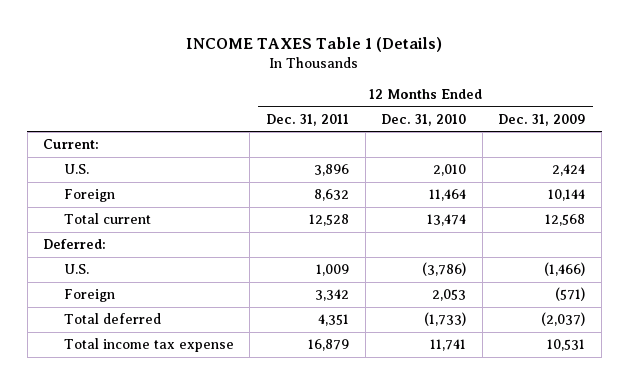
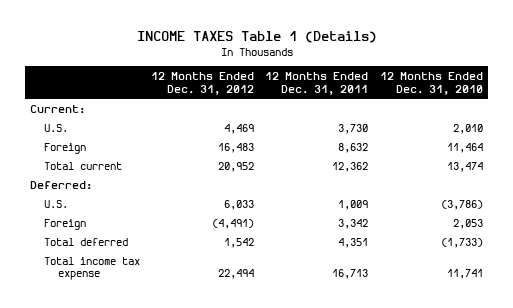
- | 12 Months Ended Dec. 31, 2011 | 12 Months Ended Dec. 31, 2010 | 12 Months Ended Dec. 31, 2009
+ | 12 Months Ended Dec. 31, 2012 | 12 Months Ended Dec. 31, 2011 | 12 Months Ended Dec. 31, 2010
- U.S. | 3,896 | 2,010 | 2,424
+ U.S. | 4,469 | 3,730 | 2,010
- Total current | 12,528 | 13,474 | 12,568
+ Total current | 20,952 | 12,362 | 13,474
- Total income tax expense | 16,879 | 11,741 | 10,531
+ Total income tax expense | 22,494 | 16,713 | 11,741

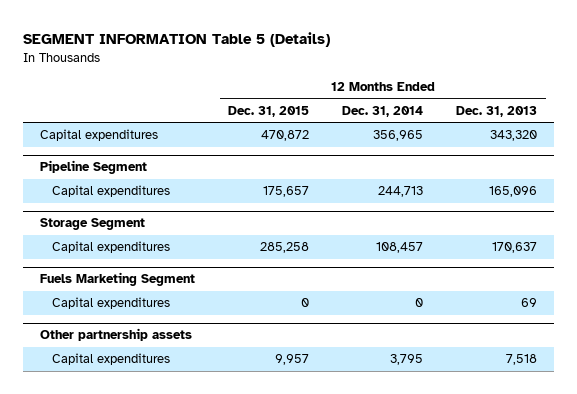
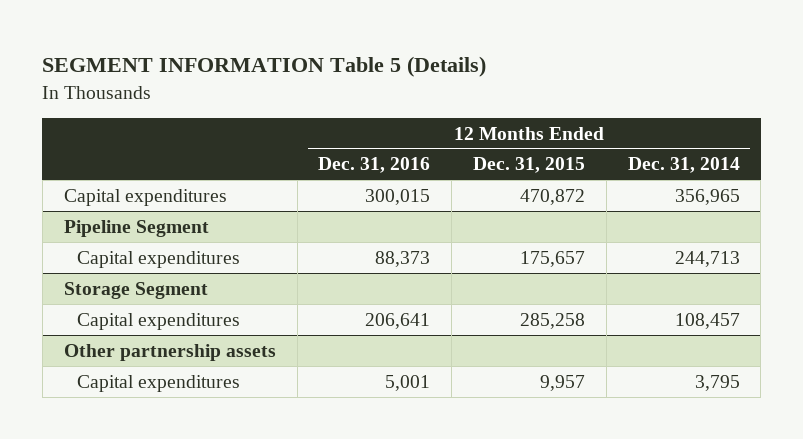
- | 12 Months Ended Dec. 31, 2015 | 12 Months Ended Dec. 31, 2014 | 12 Months Ended Dec. 31, 2013
+ | 12 Months Ended Dec. 31, 2016 | 12 Months Ended Dec. 31, 2015 | 12 Months Ended Dec. 31, 2014
- Fuels Marketing Segment
- Capital expenditures | 0 | 0 | 69

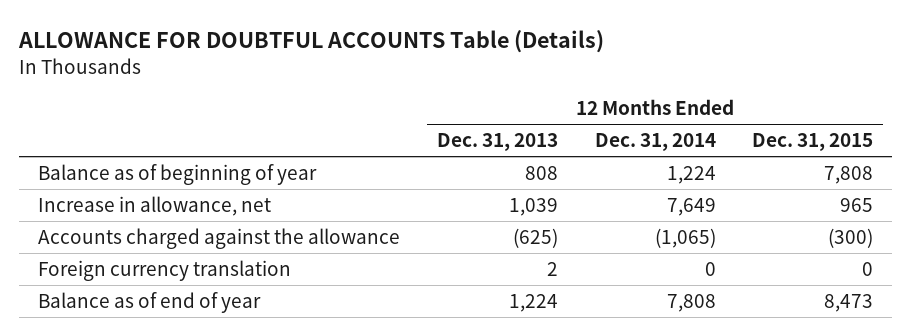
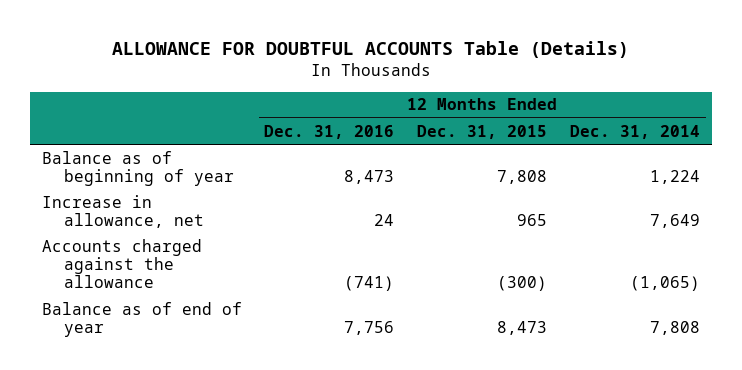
- | 12 Months Ended Dec. 31, 2013 | 12 Months Ended Dec. 31, 2014 | 12 Months Ended Dec. 31, 2015
+ | 12 Months Ended Dec. 31, 2016 | 12 Months Ended Dec. 31, 2015 | 12 Months Ended Dec. 31, 2014
- Foreign currency translation | 2 | 0 | 0

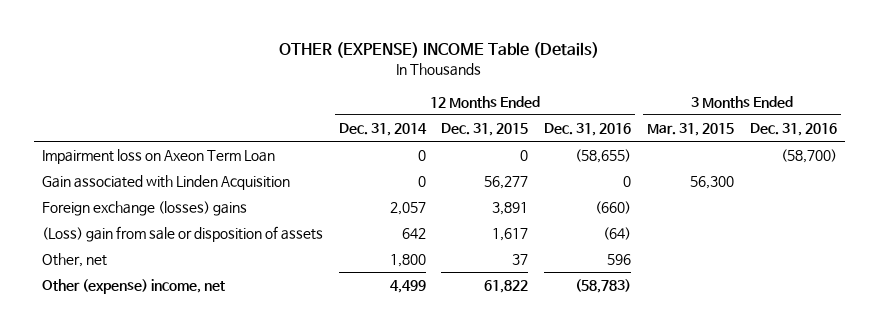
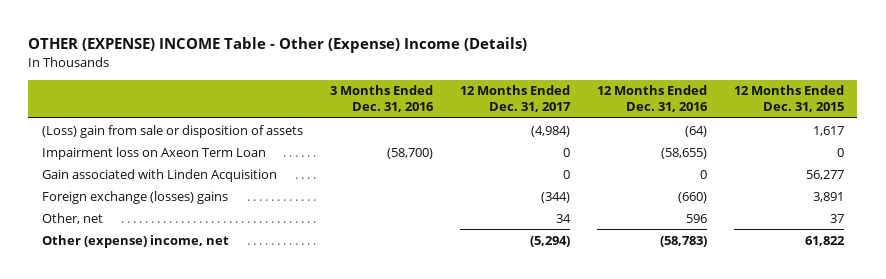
- OTHER (EXPENSE) INCOME Table (Details)
+ OTHER (EXPENSE) INCOME Table - Other (Expense) Income (Details)
- | 12 Months Ended Dec. 31, 2014 | 12 Months Ended Dec. 31, 2015 | 12 Months Ended Dec. 31, 2016 | 3 Months Ended Mar. 31, 2015 | 3 Months Ended Dec. 31, 2016
+ | 3 Months Ended Dec. 31, 2016 | 12 Months Ended Dec. 31, 2017 | 12 Months Ended Dec. 31, 2016 | 12 Months Ended Dec. 31, 2015
moved up: (Loss) gain from sale or disposition of assets | | (4,984) | (64) | 1,617

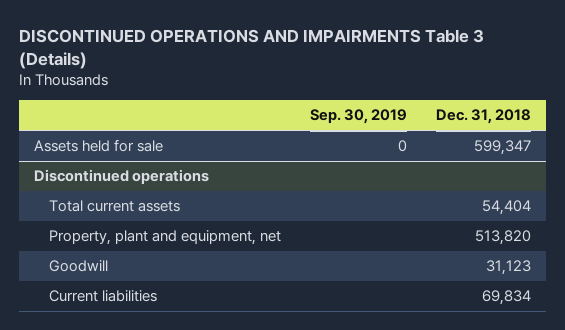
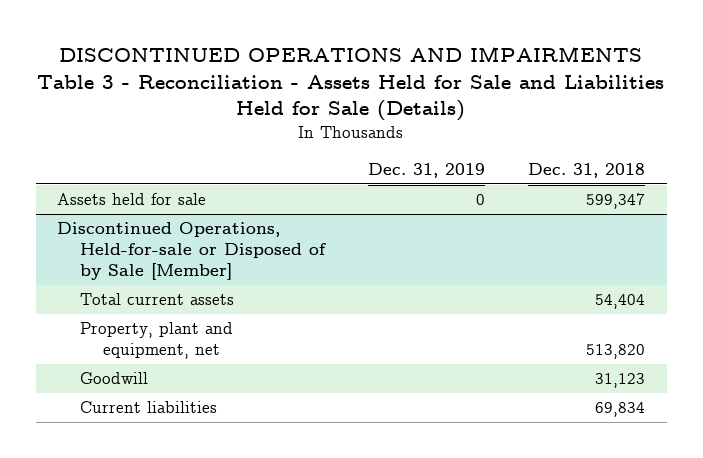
- DISCONTINUED OPERATIONS AND IMPAIRMENTS Table 3 (Details)
+ DISCONTINUED OPERATIONS AND IMPAIRMENTS Table 3 - Reconciliation - Assets Held for Sale and Liabilities Held for Sale (Details)
- | Sep. 30, 2019 | Dec. 31, 2018
+ | Dec. 31, 2019 | Dec. 31, 2018
- Discontinued operations
+ Discontinued Operations, Held-for-sale or Disposed of by Sale [Member]

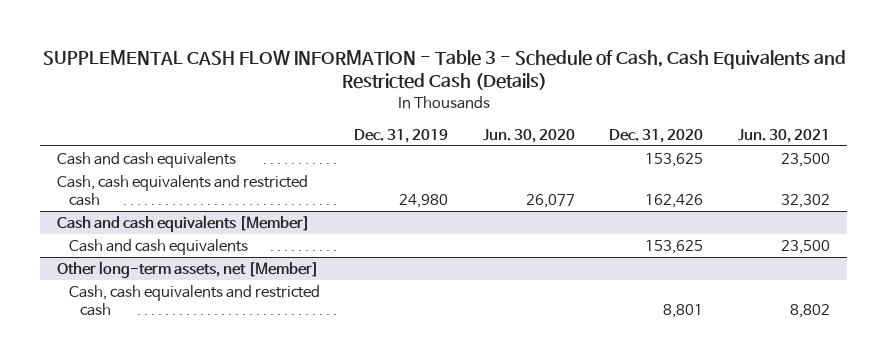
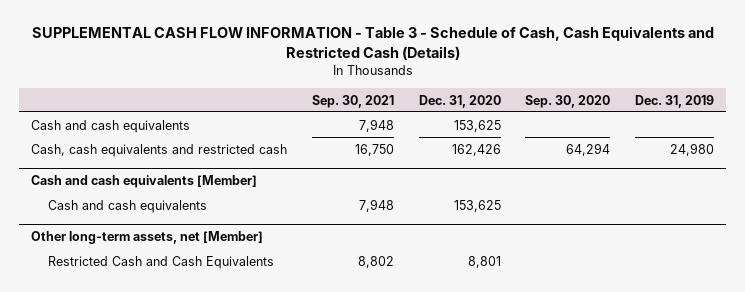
- | Dec. 31, 2019 | Jun. 30, 2020 | Dec. 31, 2020 | Jun. 30, 2021
+ | Sep. 30, 2021 | Dec. 31, 2020 | Sep. 30, 2020 | Dec. 31, 2019
@ Other long-term assets, net [Member]
- Cash, cash equivalents and restricted cash | | | 8,801 | 8,802
+ Restricted Cash and Cash Equivalents | 8,802 | 8,801 | |

